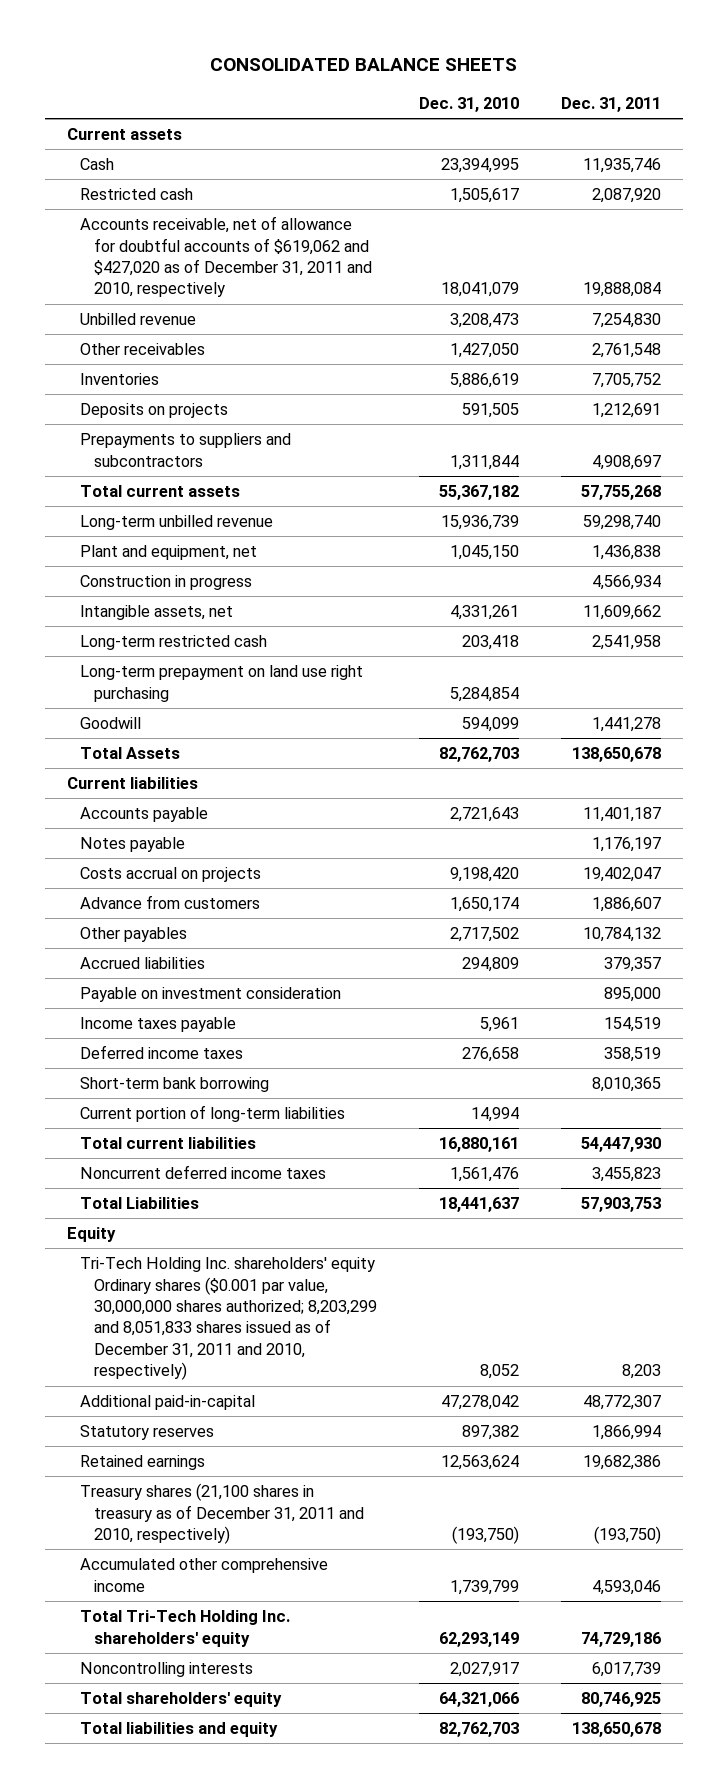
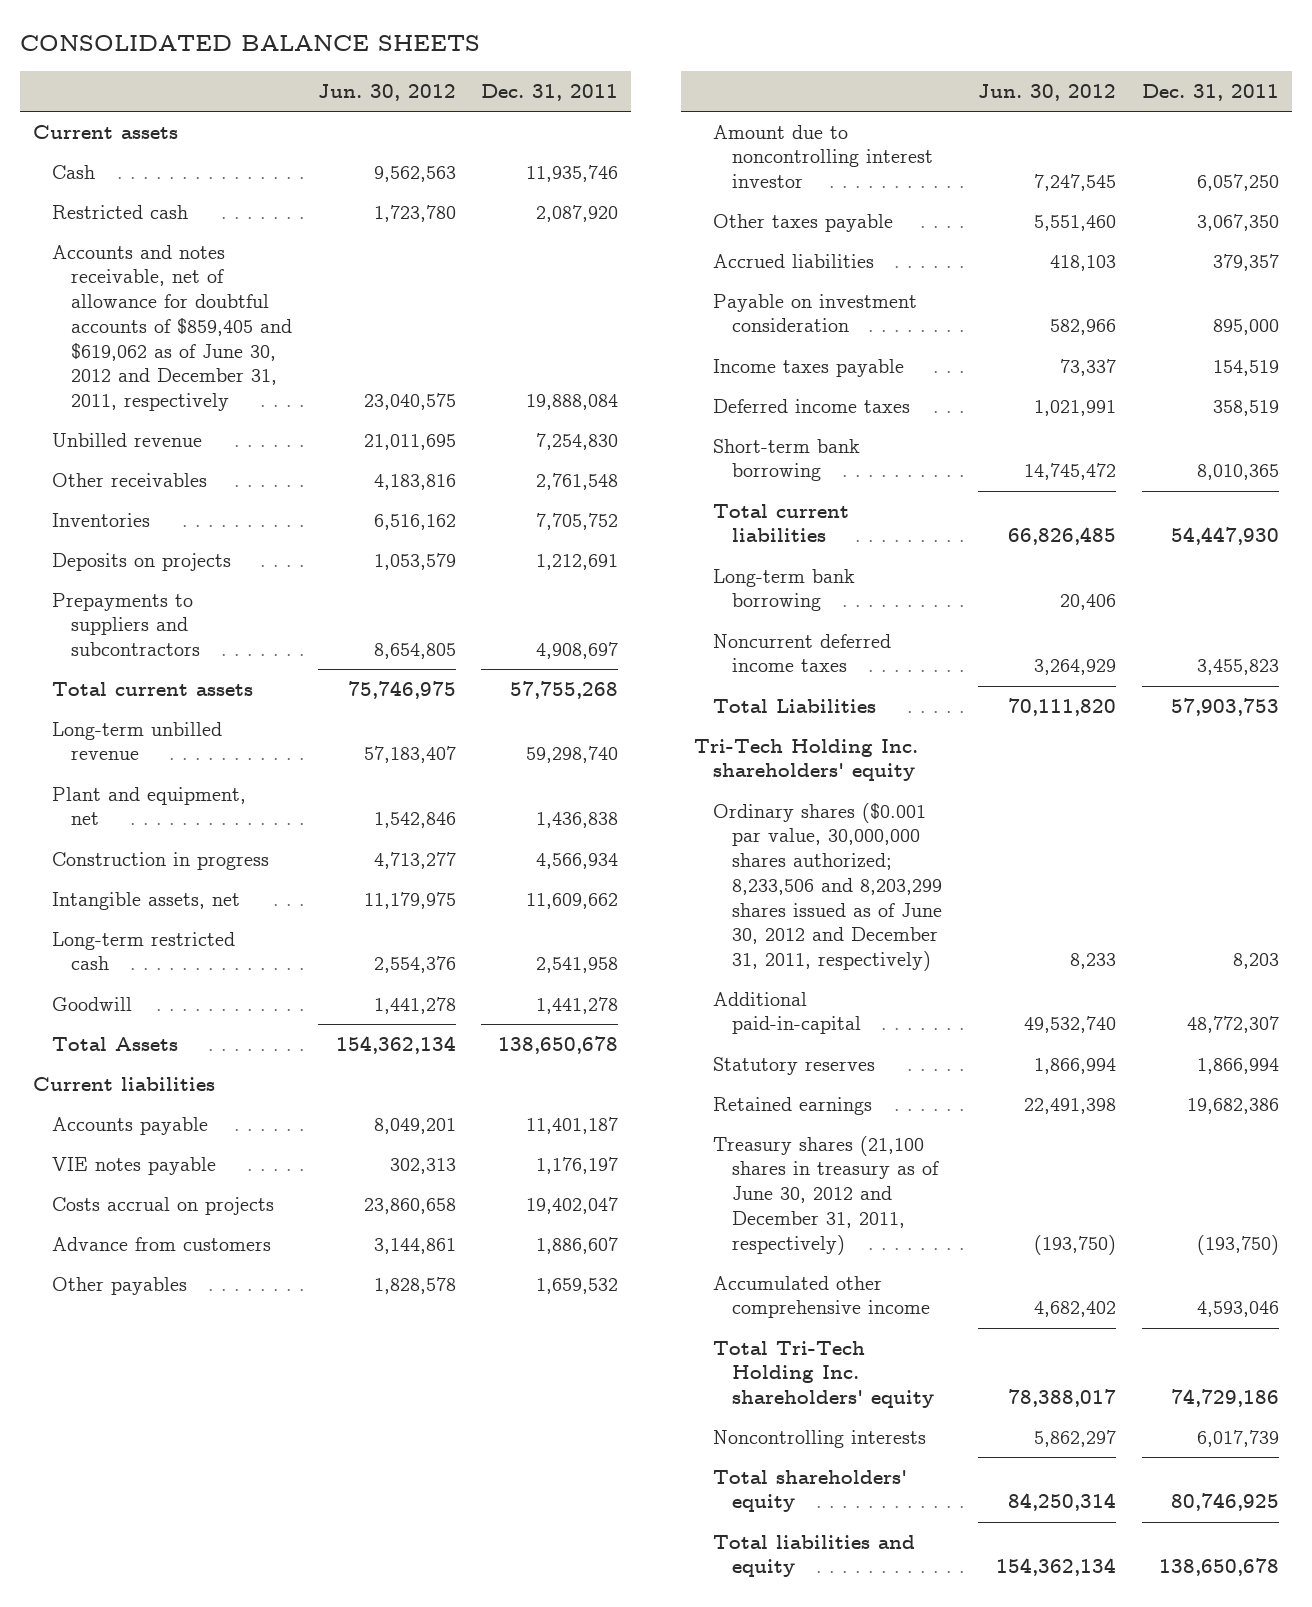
- | Dec. 31, 2010 | Dec. 31, 2011
+ | Jun. 30, 2012 | Dec. 31, 2011
- Accounts receivable, net of allowance for doubtful accounts of $619,062 and $427,020 as of December 31, 2011 and 2010, respectively | 18,041,079 | 19,888,084
+ Accounts and notes receivable, net of allowance for doubtful accounts of $859,405 and $619,062 as of June 30, 2012 and December 31, 2011, respectively | 23,040,575 | 19,888,084
- Long-term prepayment on land use right purchasing | 5,284,854 |
- Notes payable | | 1,176,197
+ VIE notes payable | 302,313 | 1,176,197
- Other payables | 2,717,502 | 10,784,132
+ Other payables | 1,828,578 | 1,659,532
+ Amount due to noncontrolling interest investor | 7,247,545 | 6,057,250
+ Other taxes payable | 5,551,460 | 3,067,350
- Current portion of long-term liabilities | 14,994 |
+ Long-term bank borrowing | 20,406 |
- Equity
- Tri-Tech Holding Inc. shareholders' equity Ordinary shares ($0.001 par value, 30,000,000 shares authorized; 8,203,299 and 8,051,833 shares issued as of December 31, 2011 and 2010, respectively) | 8,052 | 8,203
+ Tri-Tech Holding Inc. shareholders' equity
+ Ordinary shares ($0.001 par value, 30,000,000 shares authorized; 8,233,506 and 8,203,299 shares issued as of June 30, 2012 and December 31, 2011, respectively) | 8,233 | 8,203
- Treasury shares (21,100 shares in treasury as of December 31, 2011 and 2010, respectively) | (193,750) | (193,750)
+ Treasury shares (21,100 shares in treasury as of June 30, 2012 and December 31, 2011, respectively) | (193,750) | (193,750)

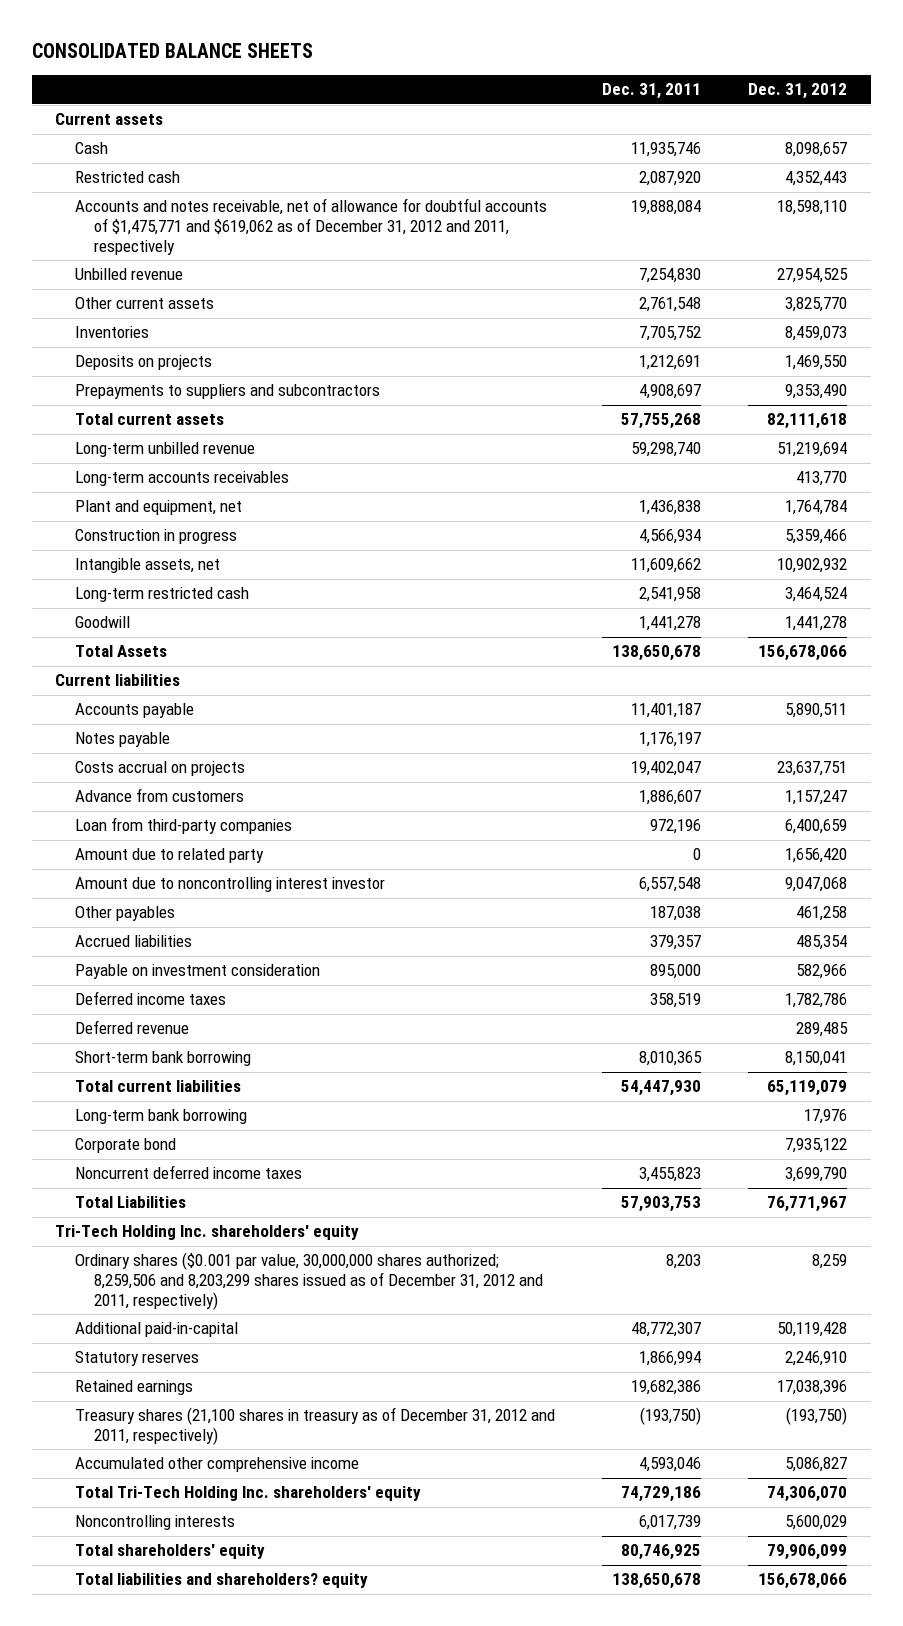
- | Jun. 30, 2012 | Dec. 31, 2011
+ | Dec. 31, 2011 | Dec. 31, 2012
- Accounts and notes receivable, net of allowance for doubtful accounts of $859,405 and $619,062 as of June 30, 2012 and December 31, 2011, respectively | 23,040,575 | 19,888,084
+ Accounts and notes receivable, net of allowance for doubtful accounts of $1,475,771 and $619,062 as of December 31, 2012 and 2011, respectively | 19,888,084 | 18,598,110
- Other receivables | 4,183,816 | 2,761,548
+ Other current assets | 2,761,548 | 3,825,770
+ Long-term accounts receivables | | 413,770
- VIE notes payable | 302,313 | 1,176,197
+ Notes payable | 1,176,197 |
- Other payables | 1,828,578 | 1,659,532
- Amount due to noncontrolling interest investor | 7,247,545 | 6,057,250
- Other taxes payable | 5,551,460 | 3,067,350
+ Loan from third-party companies | 972,196 | 6,400,659
+ Amount due to related party | 0 | 1,656,420
+ Amount due to noncontrolling interest investor | 6,557,548 | 9,047,068
+ Other payables | 187,038 | 461,258
- Income taxes payable | 73,337 | 154,519
+ Deferred revenue | | 289,485
+ Corporate bond | | 7,935,122
- Ordinary shares ($0.001 par value, 30,000,000 shares authorized; 8,233,506 and 8,203,299 shares issued as of June 30, 2012 and December 31, 2011, respectively) | 8,233 | 8,203
+ Ordinary shares ($0.001 par value, 30,000,000 shares authorized; 8,259,506 and 8,203,299 shares issued as of December 31, 2012 and 2011, respectively) | 8,203 | 8,259
- Treasury shares (21,100 shares in treasury as of June 30, 2012 and December 31, 2011, respectively) | (193,750) | (193,750)
+ Treasury shares (21,100 shares in treasury as of December 31, 2012 and 2011, respectively) | (193,750) | (193,750)
- Total liabilities and equity | 154,362,134 | 138,650,678
+ Total liabilities and shareholders? equity | 138,650,678 | 156,678,066

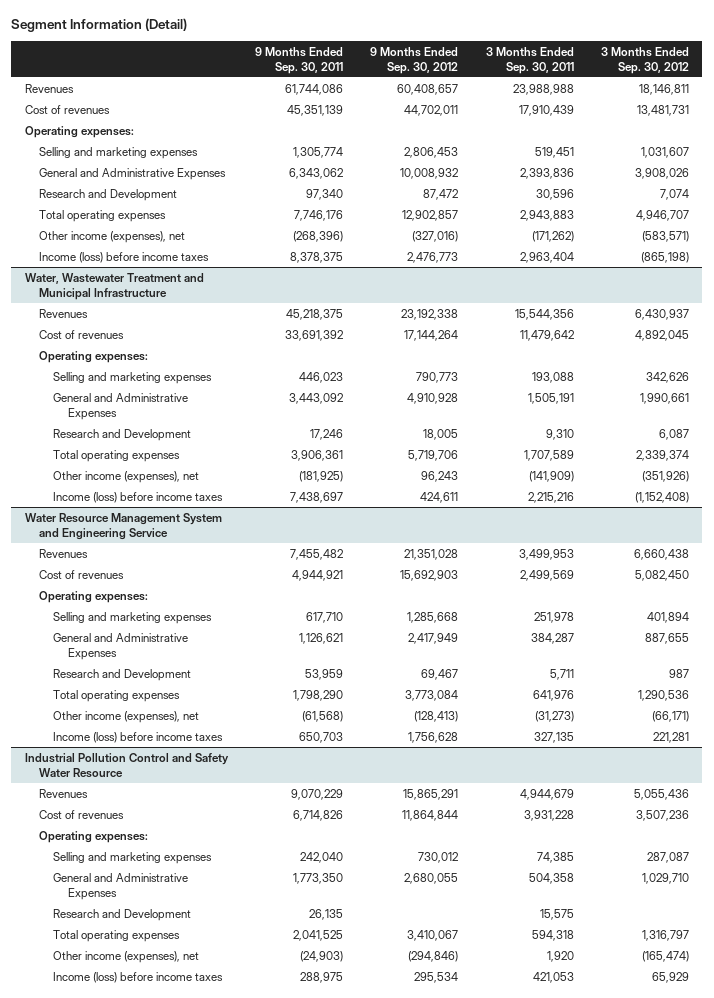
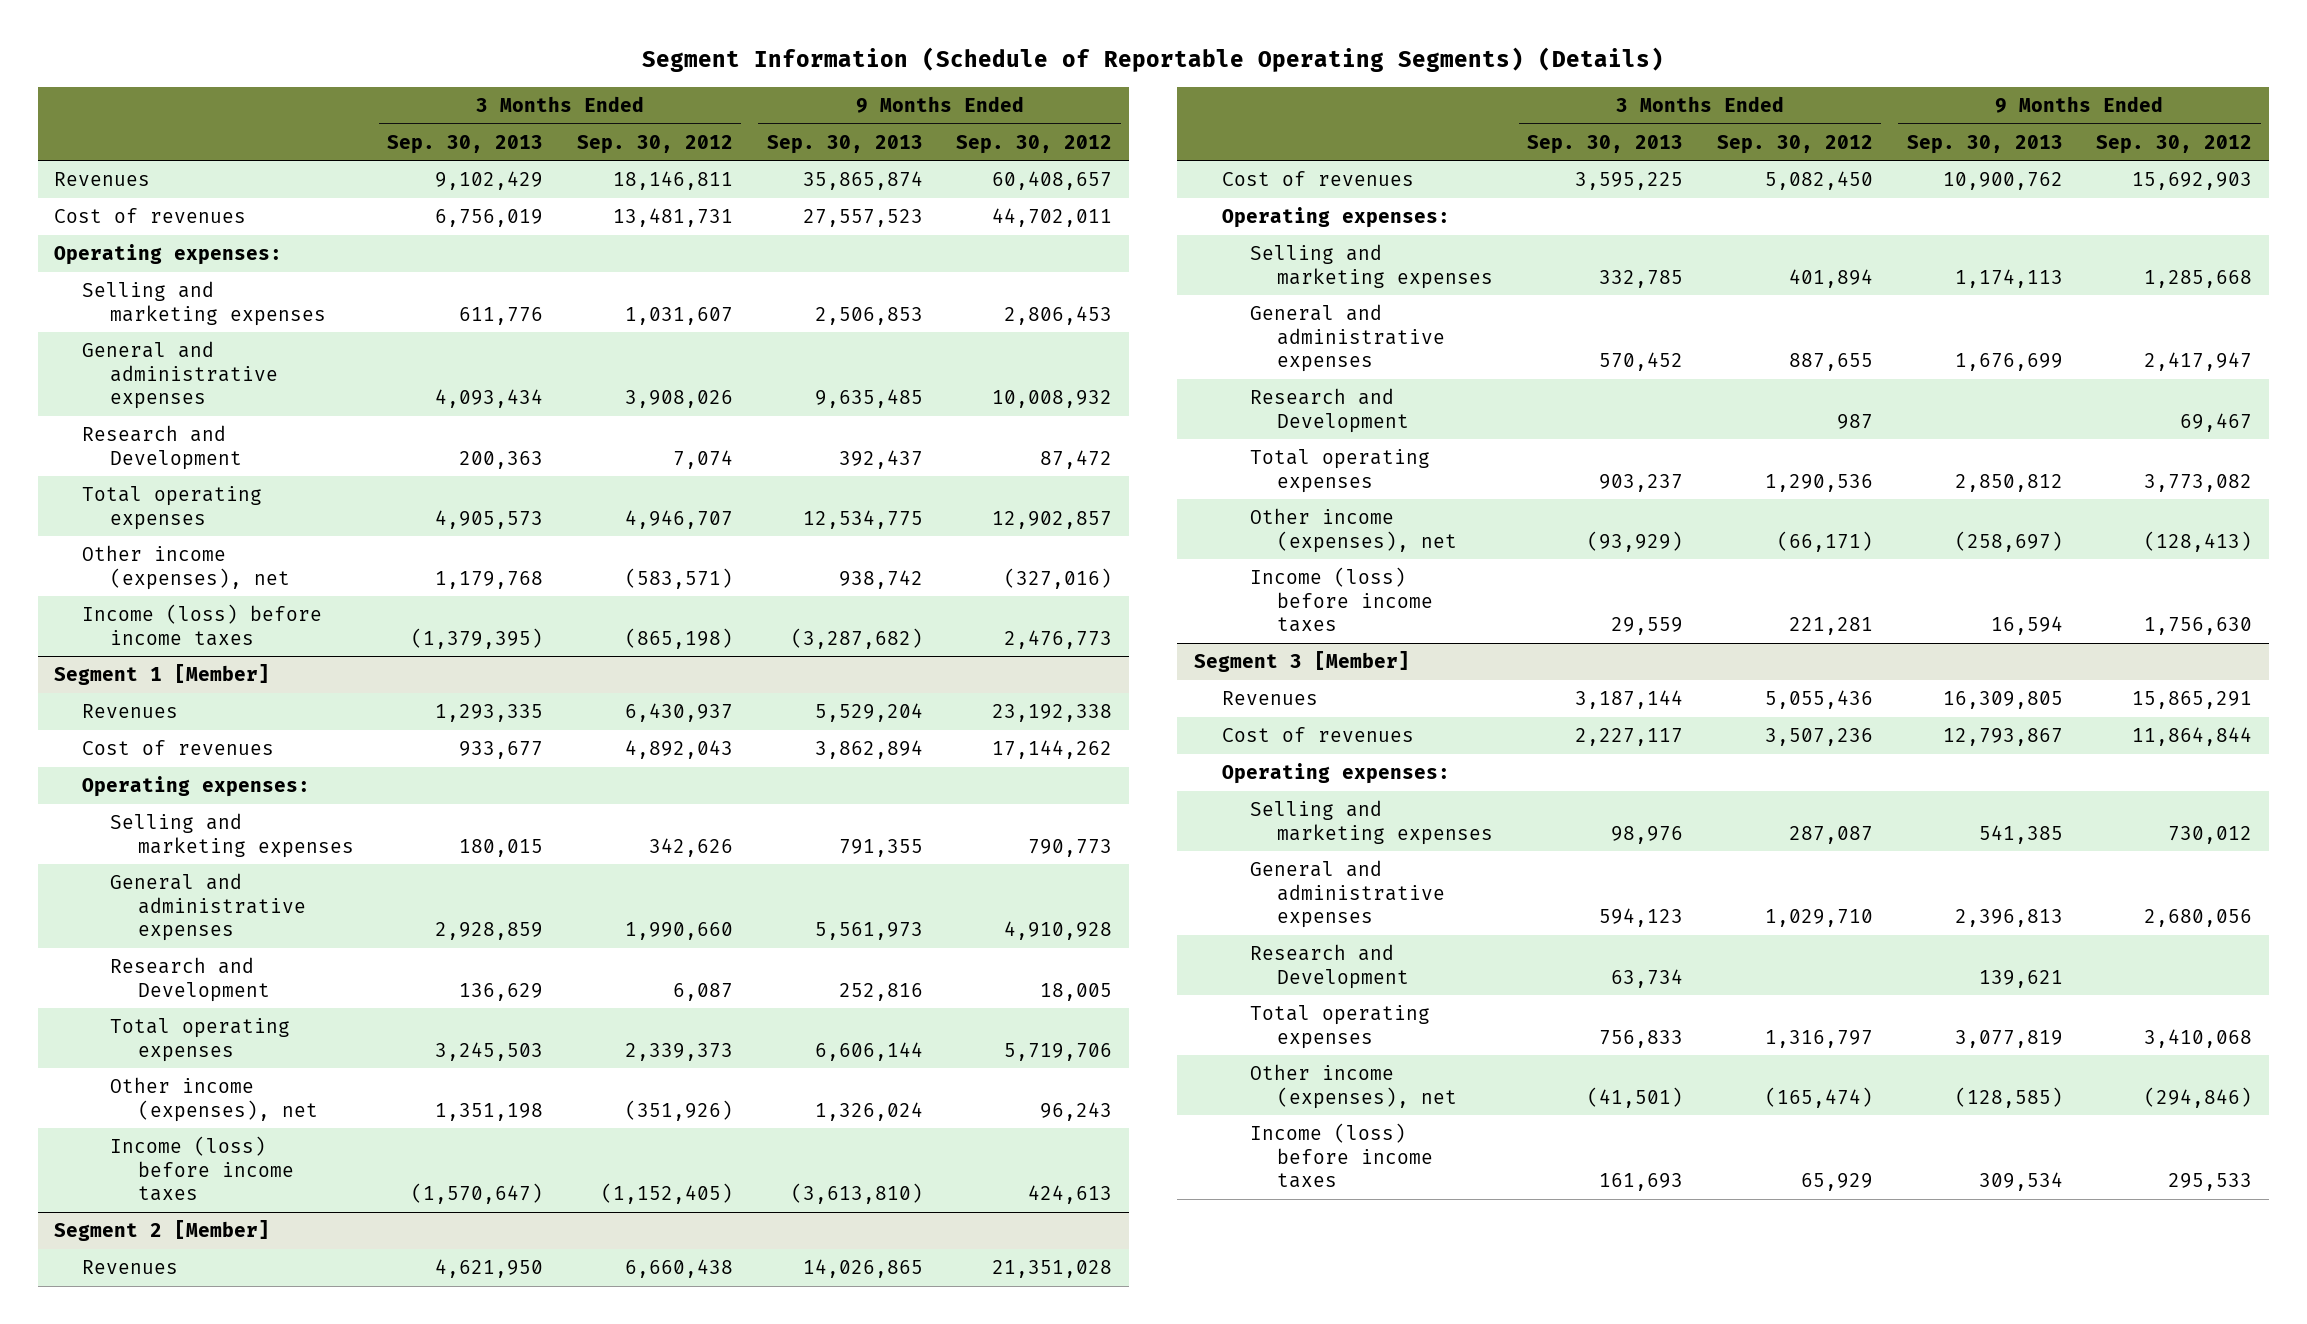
- Segment Information (Detail)
+ Segment Information (Schedule of Reportable Operating Segments) (Details)
- | 9 Months Ended Sep. 30, 2011 | 9 Months Ended Sep. 30, 2012 | 3 Months Ended Sep. 30, 2011 | 3 Months Ended Sep. 30, 2012
+ | 3 Months Ended Sep. 30, 2013 | 3 Months Ended Sep. 30, 2012 | 9 Months Ended Sep. 30, 2013 | 9 Months Ended Sep. 30, 2012
- General and Administrative Expenses | 6,343,062 | 10,008,932 | 2,393,836 | 3,908,026
+ General and administrative expenses | 4,093,434 | 3,908,026 | 9,635,485 | 10,008,932
- Water, Wastewater Treatment and Municipal Infrastructure
+ Segment 1 [Member]
- Cost of revenues | 33,691,392 | 17,144,264 | 11,479,642 | 4,892,045
+ Cost of revenues | 933,677 | 4,892,043 | 3,862,894 | 17,144,262
- General and Administrative Expenses | 3,443,092 | 4,910,928 | 1,505,191 | 1,990,661
+ General and administrative expenses | 2,928,859 | 1,990,660 | 5,561,973 | 4,910,928
- Total operating expenses | 3,906,361 | 5,719,706 | 1,707,589 | 2,339,374
+ Total operating expenses | 3,245,503 | 2,339,373 | 6,606,144 | 5,719,706
- Income (loss) before income taxes | 7,438,697 | 424,611 | 2,215,216 | (1,152,408)
- Water Resource Management System and Engineering Service
+ Income (loss) before income taxes | (1,570,647) | (1,152,405) | (3,613,810) | 424,613
+ Segment 2 [Member]
- General and Administrative Expenses | 1,126,621 | 2,417,949 | 384,287 | 887,655
+ General and administrative expenses | 570,452 | 887,655 | 1,676,699 | 2,417,947
- Total operating expenses | 1,798,290 | 3,773,084 | 641,976 | 1,290,536
+ Total operating expenses | 903,237 | 1,290,536 | 2,850,812 | 3,773,082
- Income (loss) before income taxes | 650,703 | 1,756,628 | 327,135 | 221,281
- Industrial Pollution Control and Safety Water Resource
+ Income (loss) before income taxes | 29,559 | 221,281 | 16,594 | 1,756,630
+ Segment 3 [Member]
- General and Administrative Expenses | 1,773,350 | 2,680,055 | 504,358 | 1,029,710
+ General and administrative expenses | 594,123 | 1,029,710 | 2,396,813 | 2,680,056
- Total operating expenses | 2,041,525 | 3,410,067 | 594,318 | 1,316,797
+ Total operating expenses | 756,833 | 1,316,797 | 3,077,819 | 3,410,068
- Income (loss) before income taxes | 288,975 | 295,534 | 421,053 | 65,929
+ Income (loss) before income taxes | 161,693 | 65,929 | 309,534 | 295,533

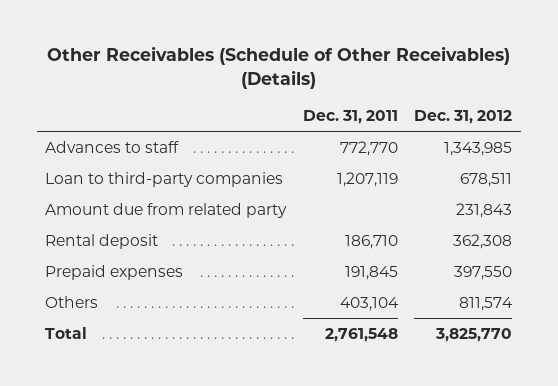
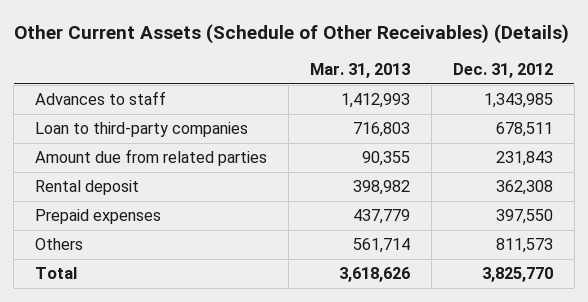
- Other Receivables (Schedule of Other Receivables) (Details)
+ Other Current Assets (Schedule of Other Receivables) (Details)
- | Dec. 31, 2011 | Dec. 31, 2012
+ | Mar. 31, 2013 | Dec. 31, 2012
- Amount due from related party | | 231,843
+ Amount due from related parties | 90,355 | 231,843
- Others | 403,104 | 811,574
+ Others | 561,714 | 811,573

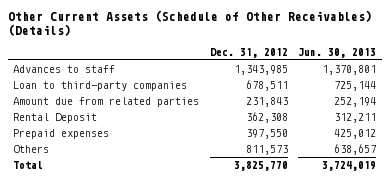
- | Mar. 31, 2013 | Dec. 31, 2012
+ | Dec. 31, 2012 | Jun. 30, 2013
- Rental deposit | 398,982 | 362,308
+ Rental Deposit | 362,308 | 312,211

